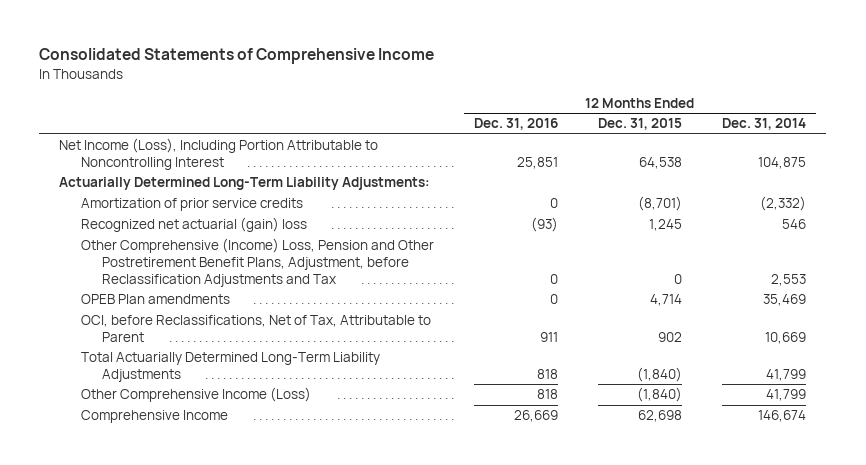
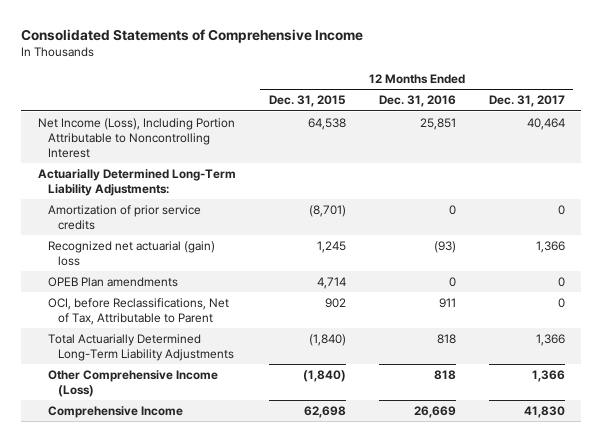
- | 12 Months Ended Dec. 31, 2016 | 12 Months Ended Dec. 31, 2015 | 12 Months Ended Dec. 31, 2014
+ | 12 Months Ended Dec. 31, 2015 | 12 Months Ended Dec. 31, 2016 | 12 Months Ended Dec. 31, 2017
- Other Comprehensive (Income) Loss, Pension and Other Postretirement Benefit Plans, Adjustment, before Reclassification Adjustments and Tax | 0 | 0 | 2,553

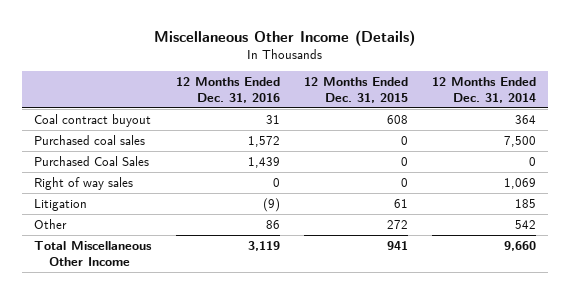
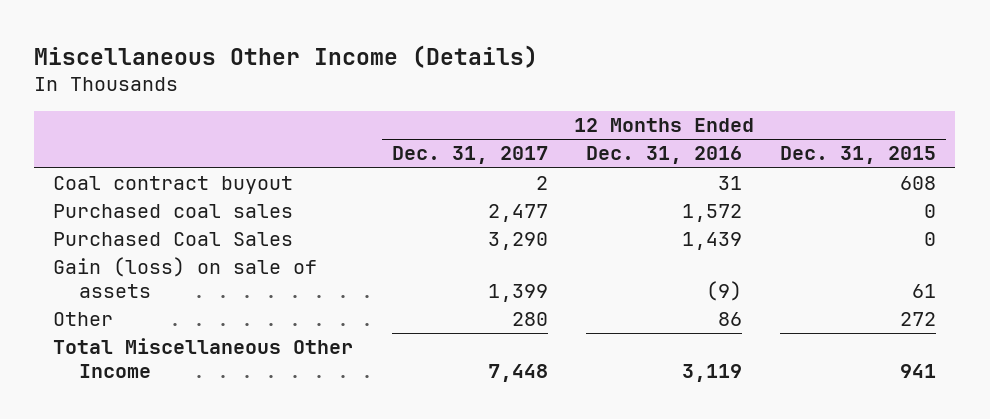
- | 12 Months Ended Dec. 31, 2016 | 12 Months Ended Dec. 31, 2015 | 12 Months Ended Dec. 31, 2014
+ | 12 Months Ended Dec. 31, 2017 | 12 Months Ended Dec. 31, 2016 | 12 Months Ended Dec. 31, 2015
- Right of way sales | 0 | 0 | 1,069
- Litigation | (9) | 61 | 185
+ Gain (loss) on sale of assets | 1,399 | (9) | 61

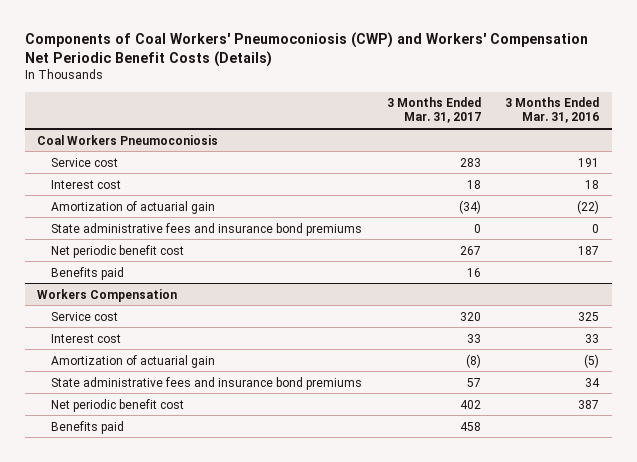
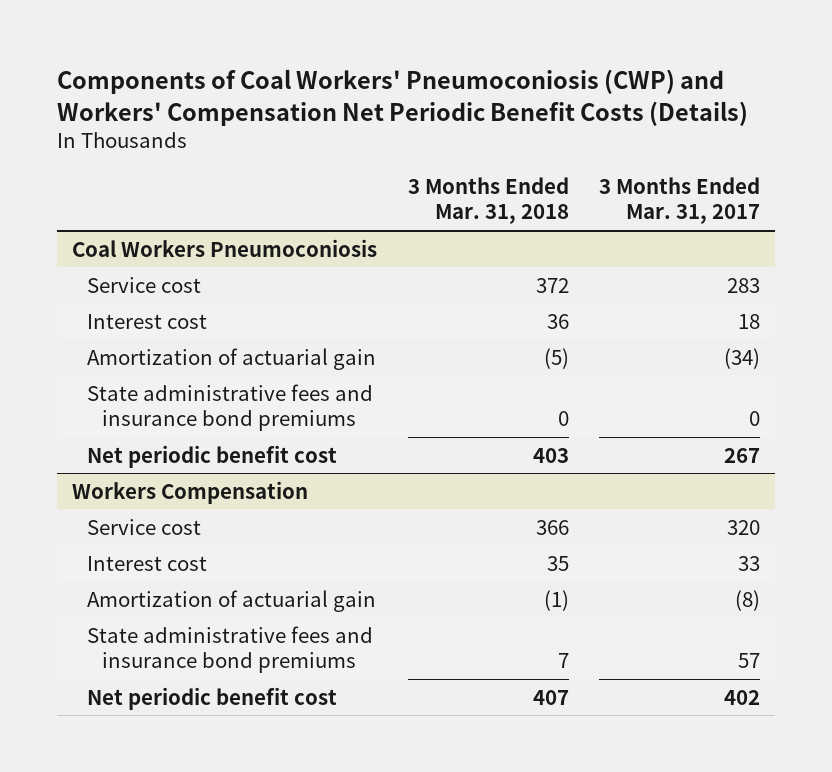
- | 3 Months Ended Mar. 31, 2017 | 3 Months Ended Mar. 31, 2016
+ | 3 Months Ended Mar. 31, 2018 | 3 Months Ended Mar. 31, 2017
@ Coal Workers Pneumoconiosis
- Benefits paid | 16 |
@ Workers Compensation
- Benefits paid | 458 |

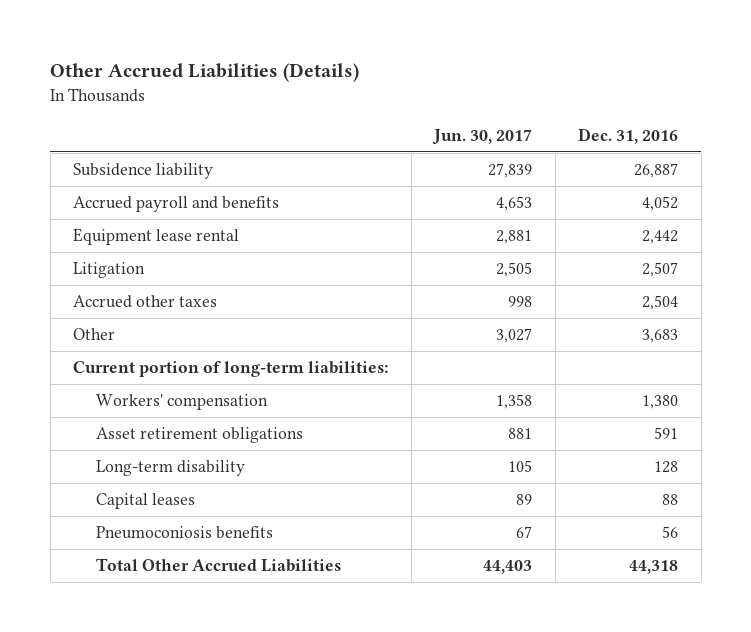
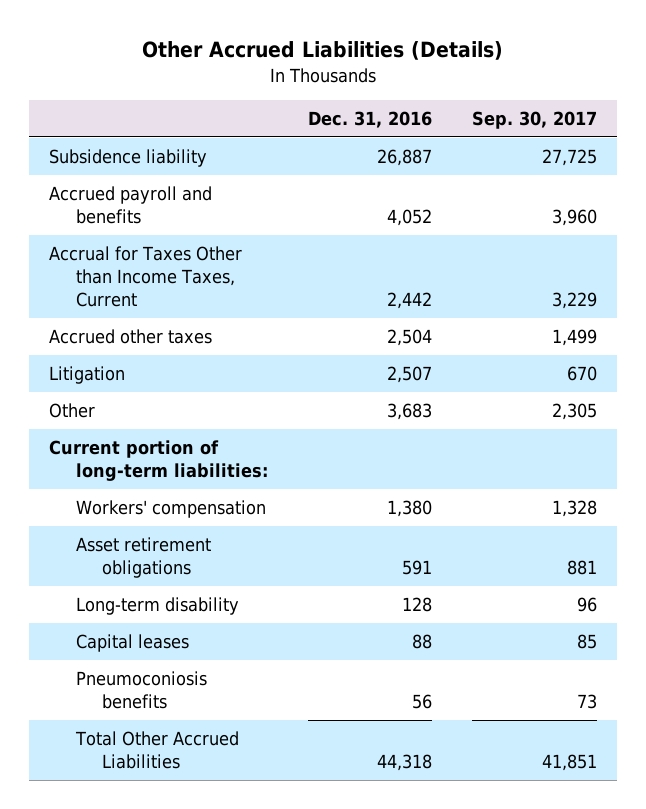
- | Jun. 30, 2017 | Dec. 31, 2016
+ | Dec. 31, 2016 | Sep. 30, 2017
- Equipment lease rental | 2,881 | 2,442
+ Accrual for Taxes Other than Income Taxes, Current | 2,442 | 3,229
moved down: Litigation | 2,507 | 670

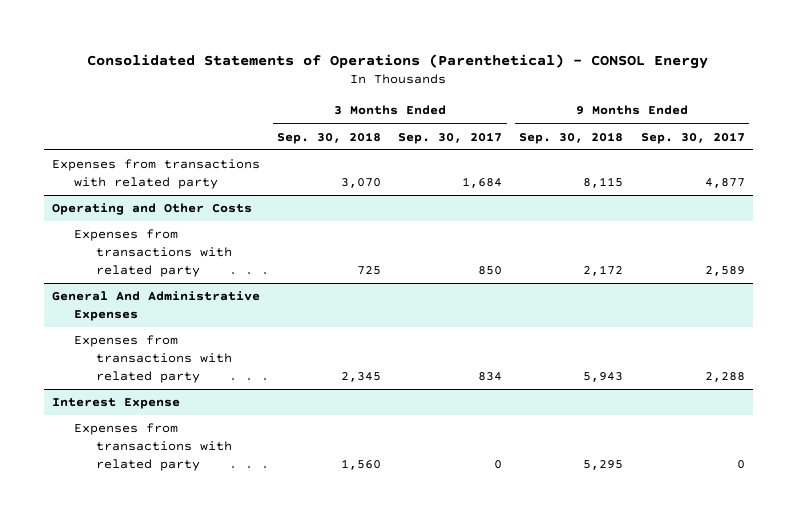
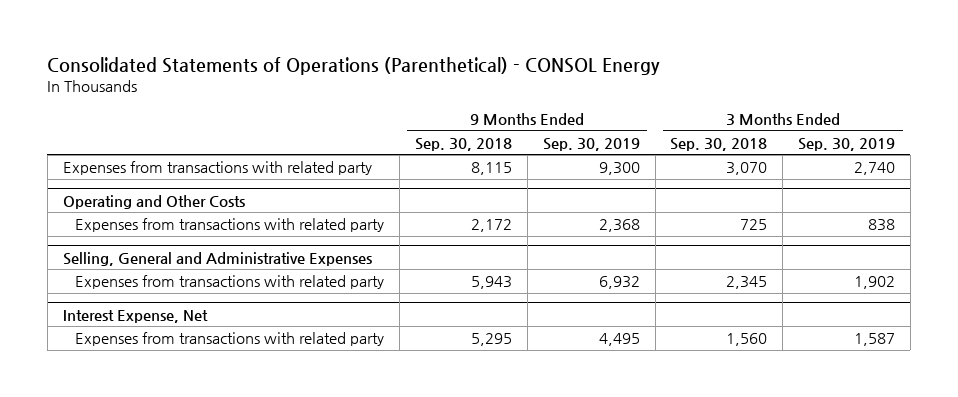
- | 3 Months Ended Sep. 30, 2018 | 3 Months Ended Sep. 30, 2017 | 9 Months Ended Sep. 30, 2018 | 9 Months Ended Sep. 30, 2017
+ | 9 Months Ended Sep. 30, 2018 | 9 Months Ended Sep. 30, 2019 | 3 Months Ended Sep. 30, 2018 | 3 Months Ended Sep. 30, 2019
- General And Administrative Expenses
+ Selling, General and Administrative Expenses
- Interest Expense
+ Interest Expense, Net

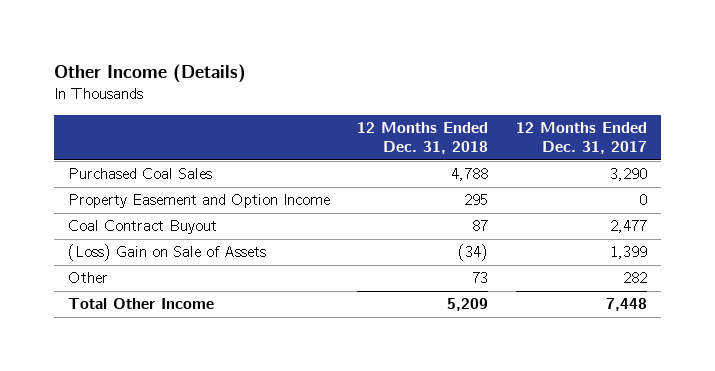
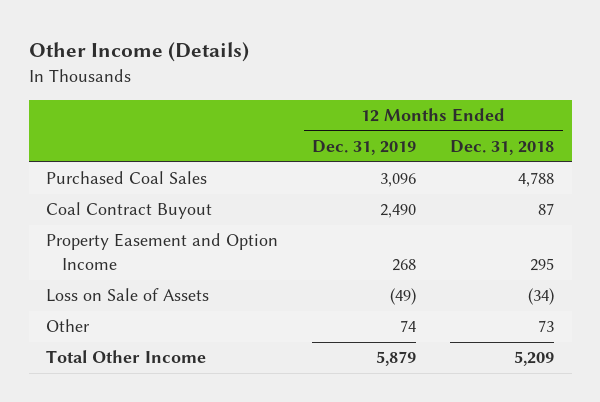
- | 12 Months Ended Dec. 31, 2018 | 12 Months Ended Dec. 31, 2017
+ | 12 Months Ended Dec. 31, 2019 | 12 Months Ended Dec. 31, 2018
- (Loss) Gain on Sale of Assets | (34) | 1,399
moved down: Property Easement and Option Income | 268 | 295
+ Loss on Sale of Assets | (49) | (34)

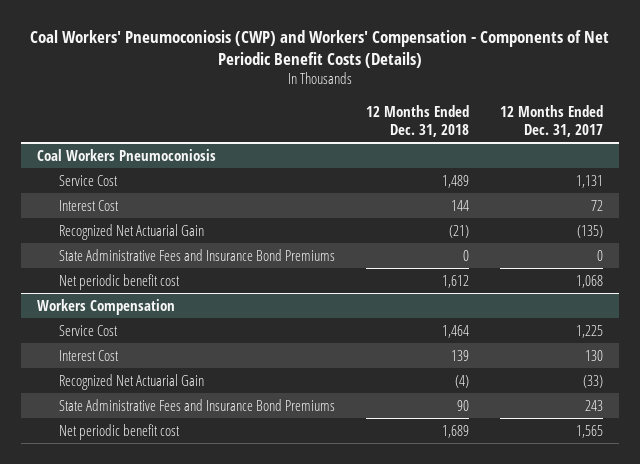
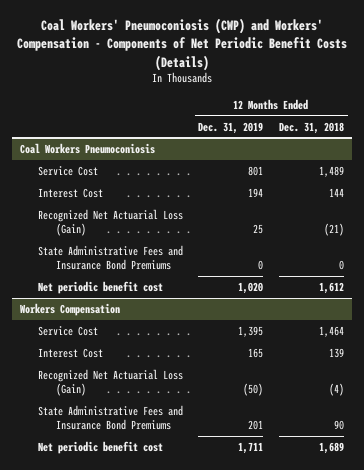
- | 12 Months Ended Dec. 31, 2018 | 12 Months Ended Dec. 31, 2017
+ | 12 Months Ended Dec. 31, 2019 | 12 Months Ended Dec. 31, 2018
@ Coal Workers Pneumoconiosis
- Recognized Net Actuarial Gain | (21) | (135)
+ Recognized Net Actuarial Loss (Gain) | 25 | (21)
@ Workers Compensation
- Recognized Net Actuarial Gain | (4) | (33)
+ Recognized Net Actuarial Loss (Gain) | (50) | (4)

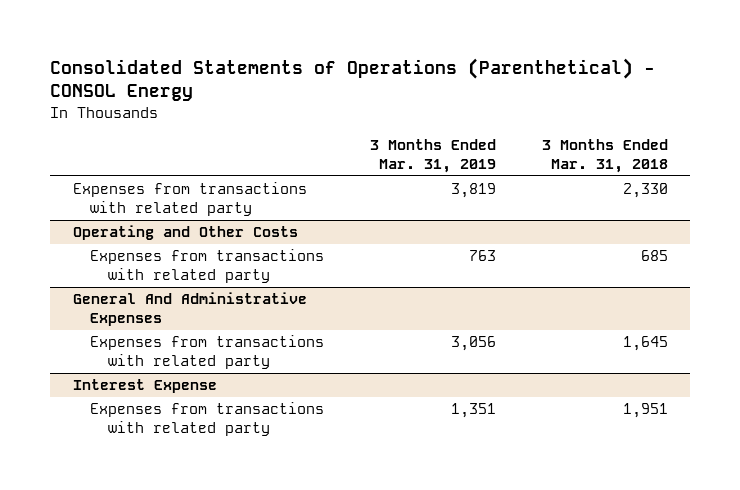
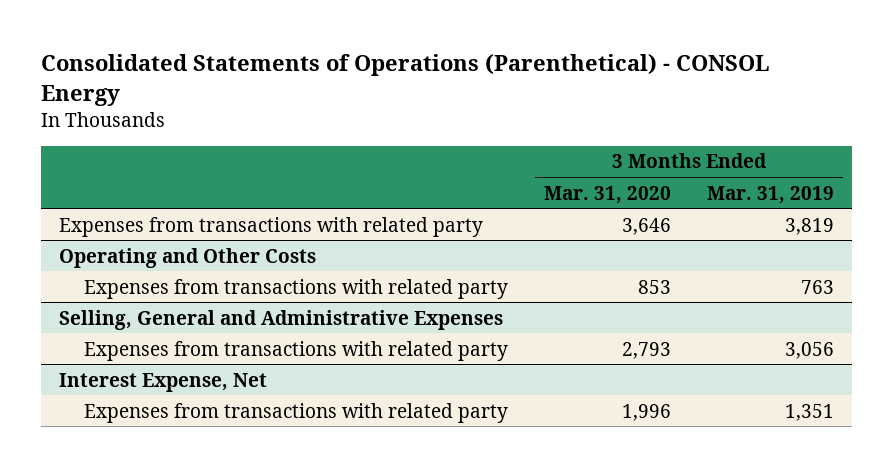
- | 3 Months Ended Mar. 31, 2019 | 3 Months Ended Mar. 31, 2018
+ | 3 Months Ended Mar. 31, 2020 | 3 Months Ended Mar. 31, 2019
- General And Administrative Expenses
+ Selling, General and Administrative Expenses
- Interest Expense
+ Interest Expense, Net

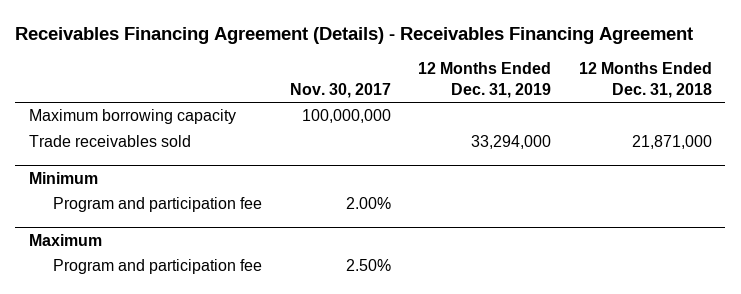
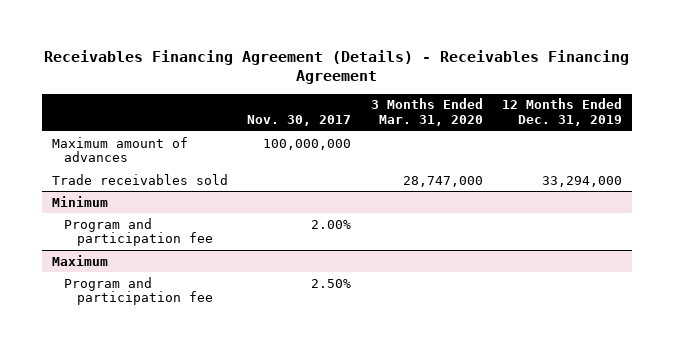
- | Nov. 30, 2017 | 12 Months Ended Dec. 31, 2019 | 12 Months Ended Dec. 31, 2018
+ | Nov. 30, 2017 | 3 Months Ended Mar. 31, 2020 | 12 Months Ended Dec. 31, 2019
- Maximum borrowing capacity | 100,000,000 | |
+ Maximum amount of advances | 100,000,000 | |

